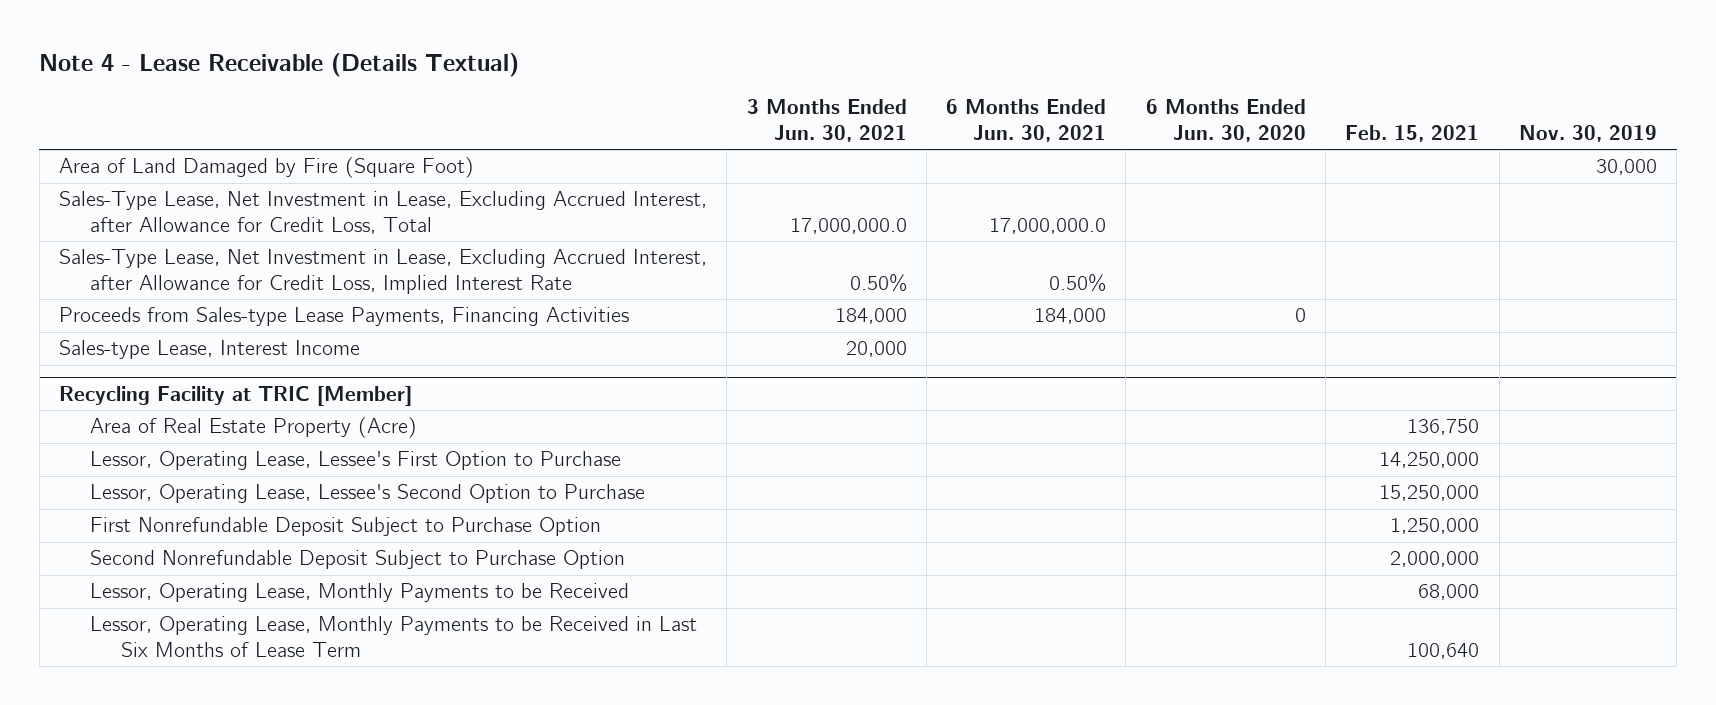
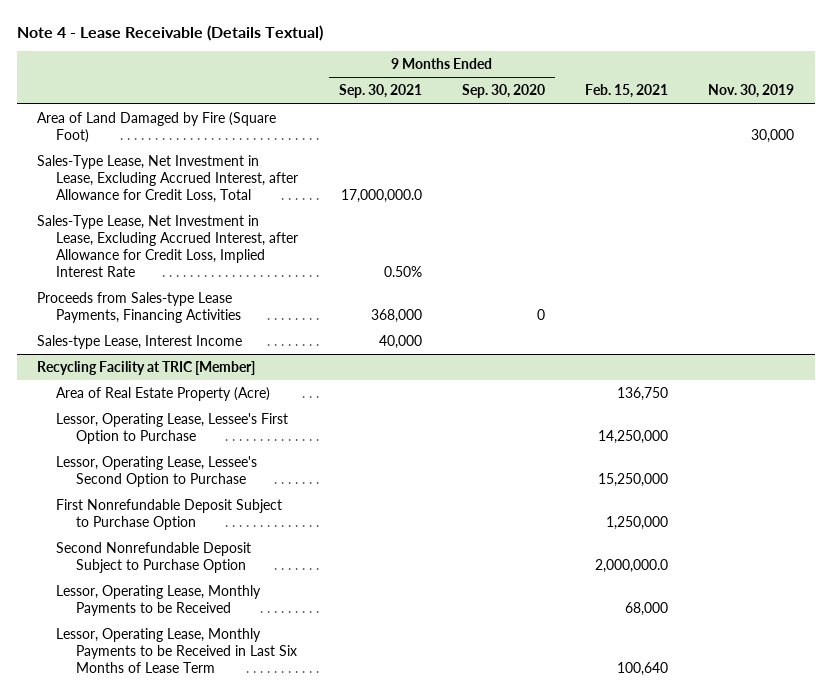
- | 3 Months Ended Jun. 30, 2021 | 6 Months Ended Jun. 30, 2021 | 6 Months Ended Jun. 30, 2020 | Feb. 15, 2021 | Nov. 30, 2019
+ | 9 Months Ended Sep. 30, 2021 | 9 Months Ended Sep. 30, 2020 | Feb. 15, 2021 | Nov. 30, 2019
@ Recycling Facility at TRIC [Member]
- Second Nonrefundable Deposit Subject to Purchase Option | | | | 2,000,000 |
+ Second Nonrefundable Deposit Subject to Purchase Option | | | 2,000,000.0 |

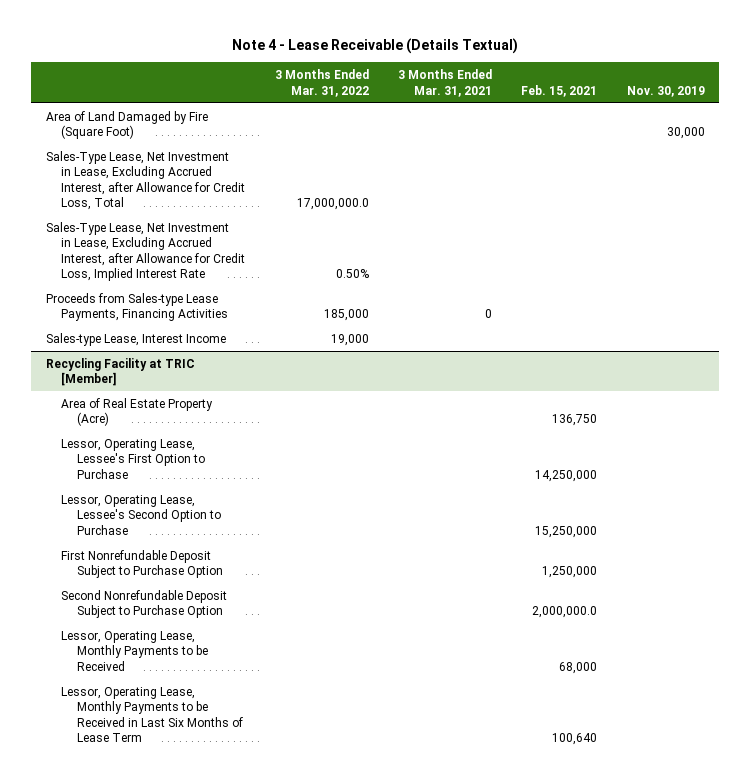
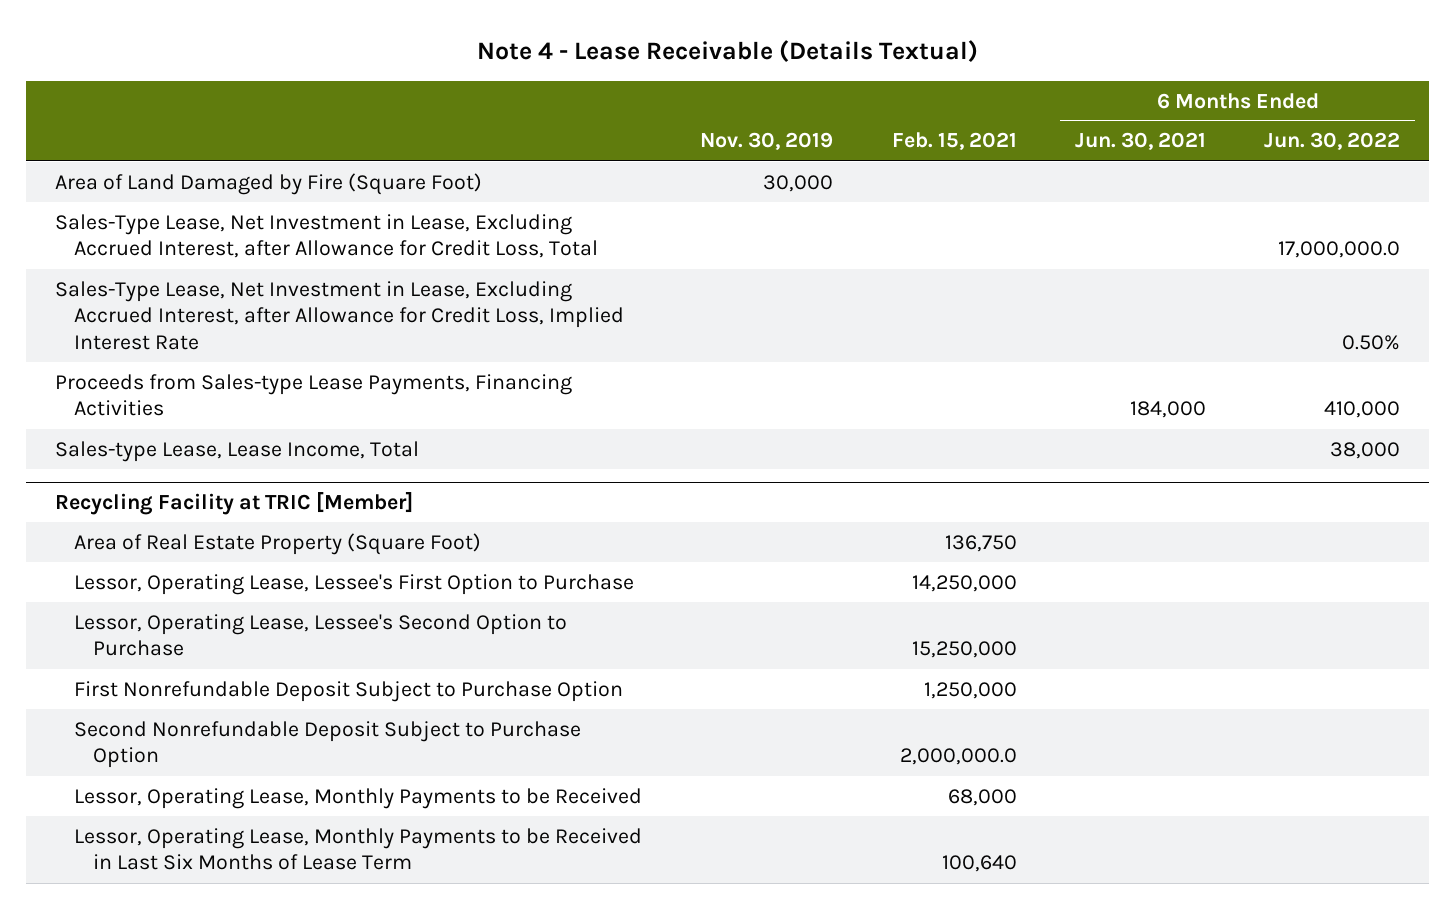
- | 3 Months Ended Mar. 31, 2022 | 3 Months Ended Mar. 31, 2021 | Feb. 15, 2021 | Nov. 30, 2019
+ | Nov. 30, 2019 | Feb. 15, 2021 | 6 Months Ended Jun. 30, 2021 | 6 Months Ended Jun. 30, 2022
- Sales-type Lease, Interest Income | 19,000 | | |
+ Sales-type Lease, Lease Income, Total | | | | 38,000
@ Recycling Facility at TRIC [Member]
- Area of Real Estate Property (Acre) | | | 136,750 |
+ Area of Real Estate Property (Square Foot) | | 136,750 | |

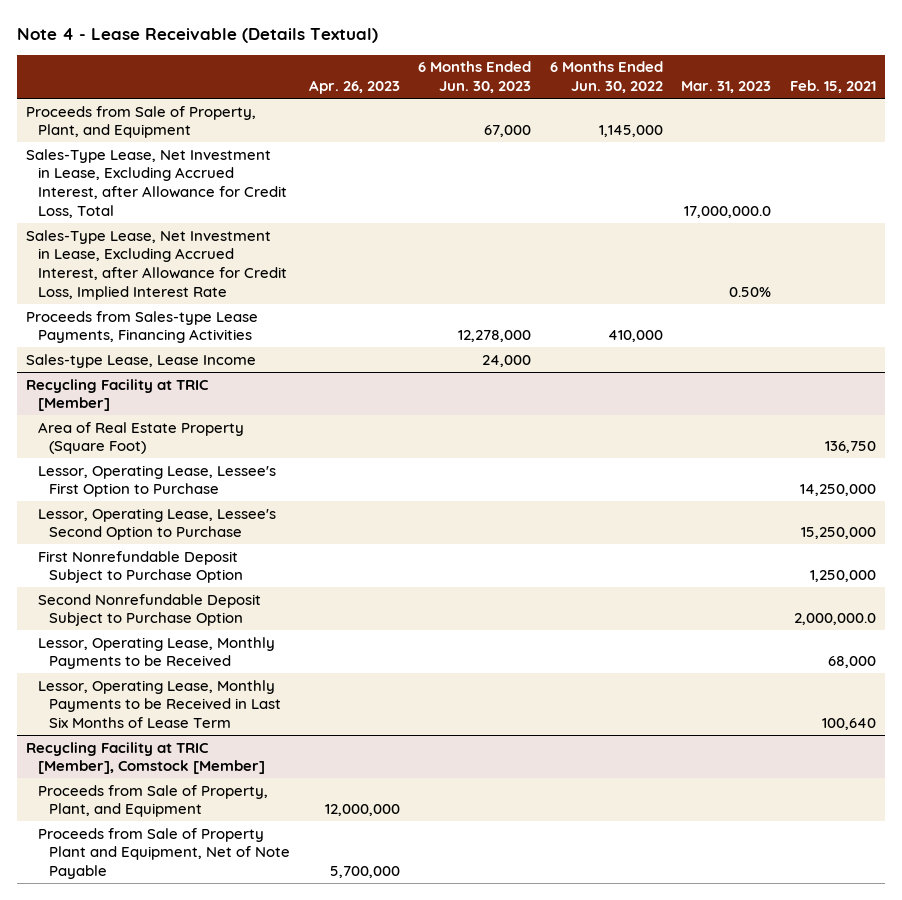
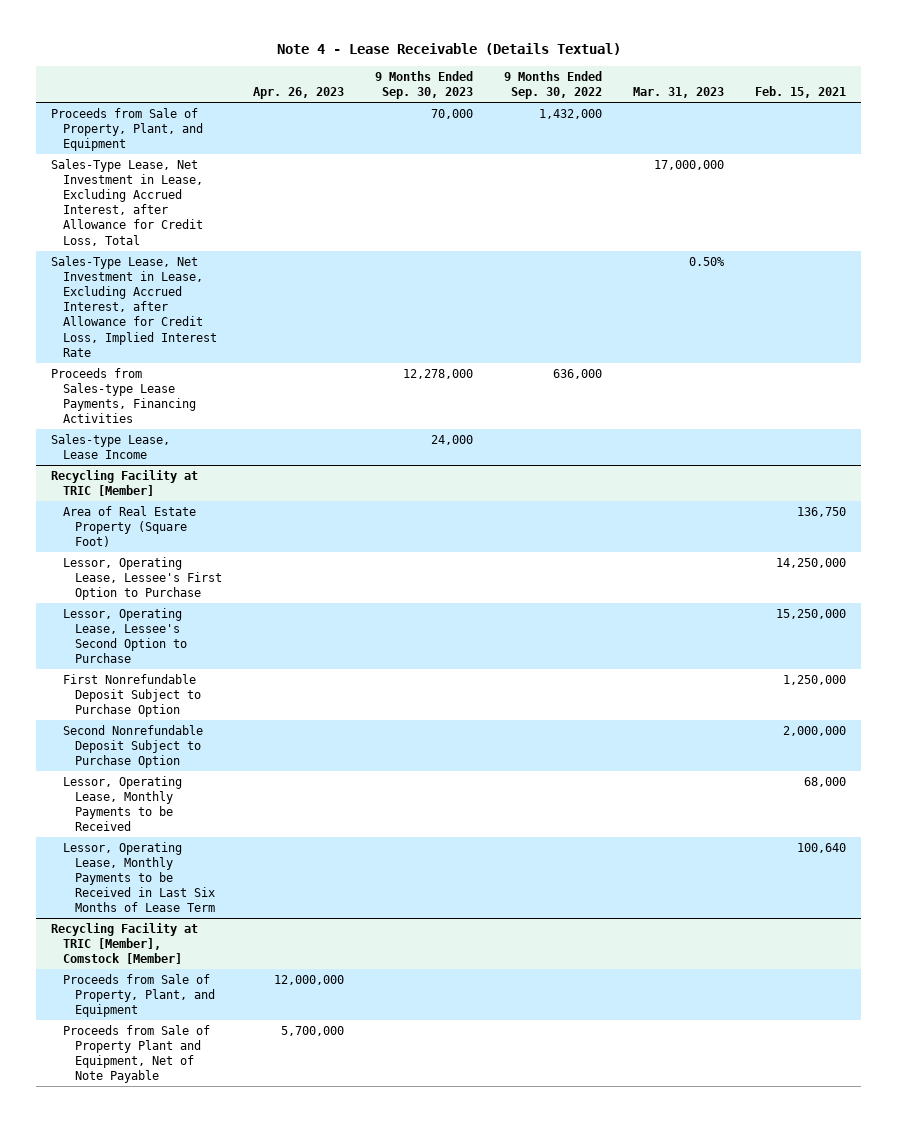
- | Apr. 26, 2023 | 6 Months Ended Jun. 30, 2023 | 6 Months Ended Jun. 30, 2022 | Mar. 31, 2023 | Feb. 15, 2021
+ | Apr. 26, 2023 | 9 Months Ended Sep. 30, 2023 | 9 Months Ended Sep. 30, 2022 | Mar. 31, 2023 | Feb. 15, 2021
- Sales-Type Lease, Net Investment in Lease, Excluding Accrued Interest, after Allowance for Credit Loss, Total | | | | 17,000,000.0 |
+ Sales-Type Lease, Net Investment in Lease, Excluding Accrued Interest, after Allowance for Credit Loss, Total | | | | 17,000,000 |
@ Recycling Facility at TRIC [Member]
- Second Nonrefundable Deposit Subject to Purchase Option | | | | | 2,000,000.0
+ Second Nonrefundable Deposit Subject to Purchase Option | | | | | 2,000,000

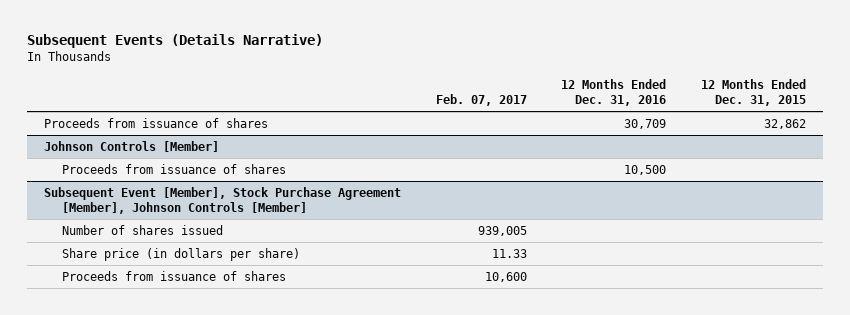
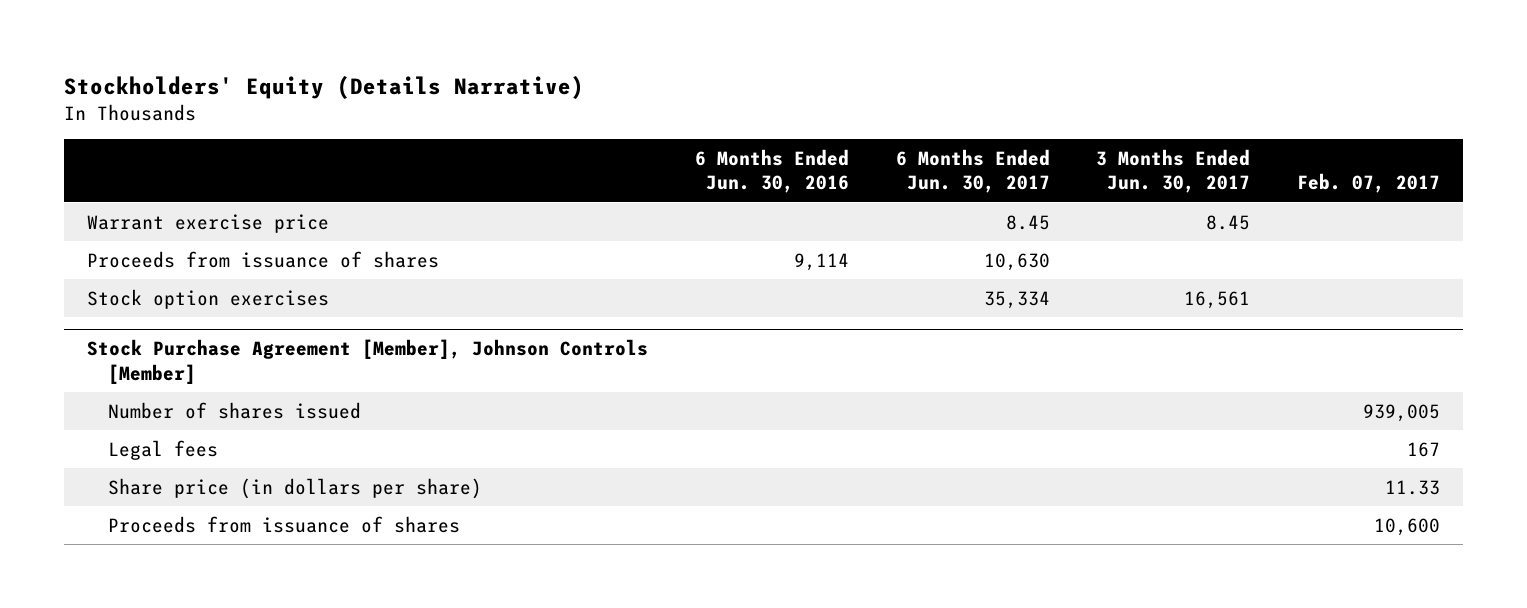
- Subsequent Events (Details Narrative)
+ Stockholders' Equity (Details Narrative)
- | Feb. 07, 2017 | 12 Months Ended Dec. 31, 2016 | 12 Months Ended Dec. 31, 2015
+ | 6 Months Ended Jun. 30, 2016 | 6 Months Ended Jun. 30, 2017 | 3 Months Ended Jun. 30, 2017 | Feb. 07, 2017
+ Warrant exercise price | | 8.45 | 8.45 |
- Johnson Controls [Member]
- Proceeds from issuance of shares | | 10,500 |
- Subsequent Event [Member], Stock Purchase Agreement [Member], Johnson Controls [Member]
+ Stock option exercises | | 35,334 | 16,561 |
+ Stock Purchase Agreement [Member], Johnson Controls [Member]
+ Legal fees | | | | 167

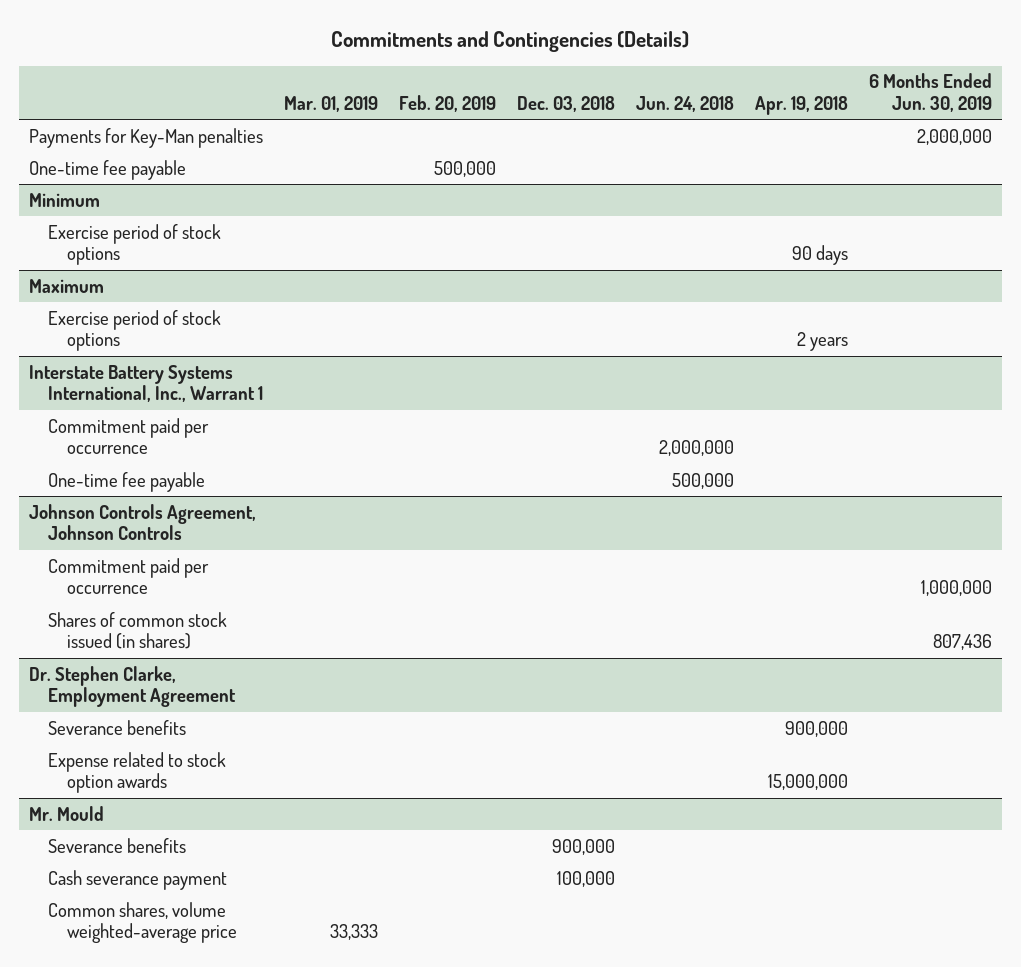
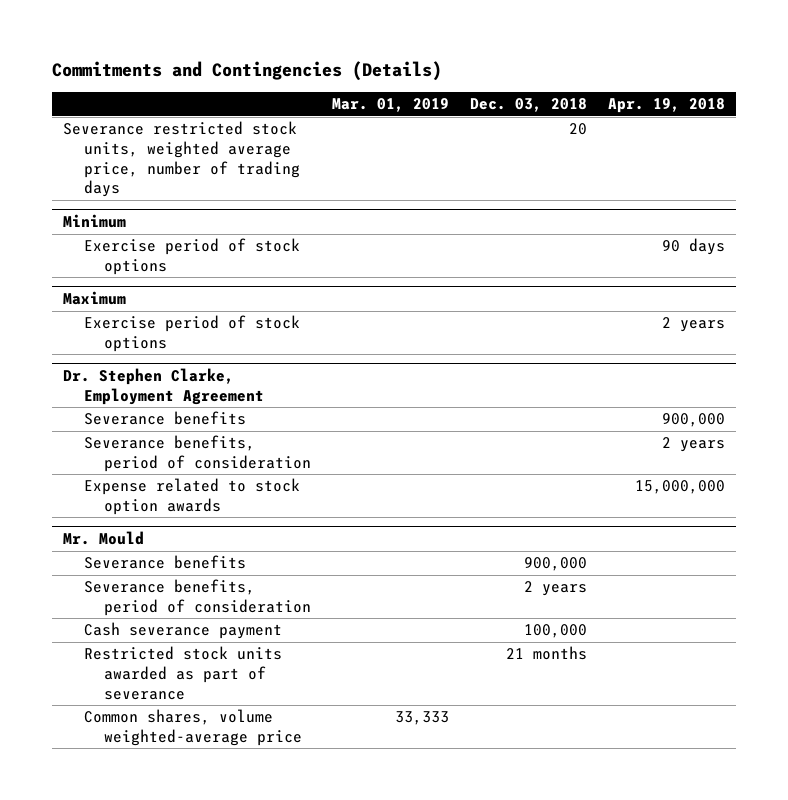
- | Mar. 01, 2019 | Feb. 20, 2019 | Dec. 03, 2018 | Jun. 24, 2018 | Apr. 19, 2018 | 6 Months Ended Jun. 30, 2019
+ | Mar. 01, 2019 | Dec. 03, 2018 | Apr. 19, 2018
- Payments for Key-Man penalties | | | | | | 2,000,000
- One-time fee payable | | 500,000 | | | |
+ Severance restricted stock units, weighted average price, number of trading days | | 20 |
- Interstate Battery Systems International, Inc., Warrant 1
- Commitment paid per occurrence | | | | 2,000,000 | |
- One-time fee payable | | | | 500,000 | |
- Johnson Controls Agreement, Johnson Controls
- Commitment paid per occurrence | | | | | | 1,000,000
- Shares of common stock issued (in shares) | | | | | | 807,436
@ Dr. Stephen Clarke, Employment Agreement
+ Severance benefits, period of consideration | | | 2 years
@ Mr. Mould
+ Severance benefits, period of consideration | | 2 years |
+ Restricted stock units awarded as part of severance | | 21 months |

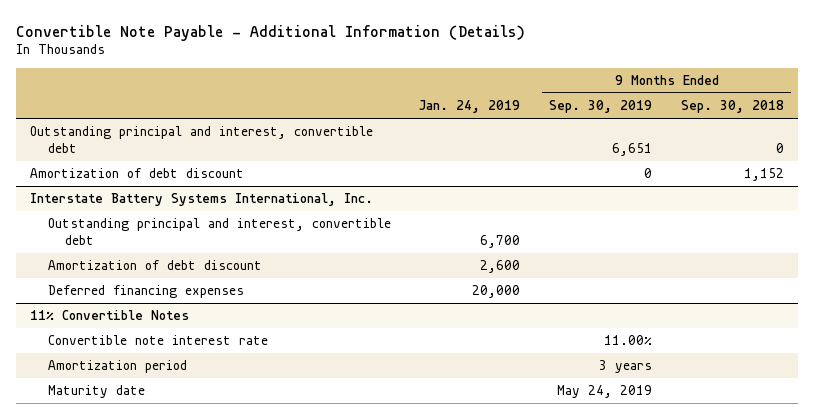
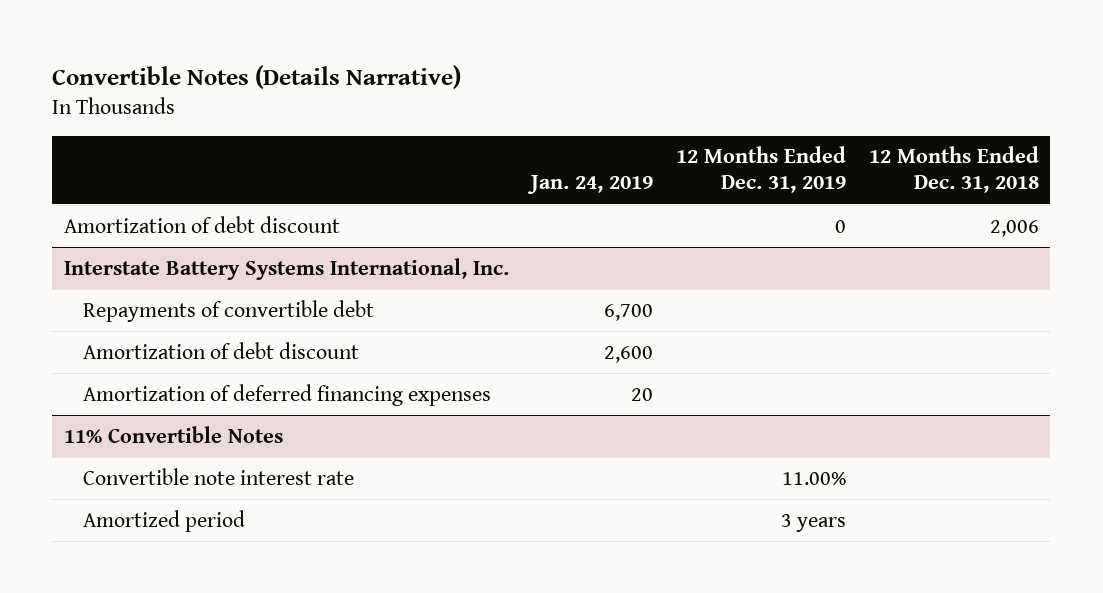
- Convertible Note Payable - Additional Information (Details)
+ Convertible Notes (Details Narrative)
- | Jan. 24, 2019 | 9 Months Ended Sep. 30, 2019 | 9 Months Ended Sep. 30, 2018
+ | Jan. 24, 2019 | 12 Months Ended Dec. 31, 2019 | 12 Months Ended Dec. 31, 2018
- Outstanding principal and interest, convertible debt | | 6,651 | 0
@ Interstate Battery Systems International, Inc.
- Outstanding principal and interest, convertible debt | 6,700 | |
+ Repayments of convertible debt | 6,700 | |
- Deferred financing expenses | 20,000 | |
+ Amortization of deferred financing expenses | 20 | |
@ 11% Convertible Notes
- Amortization period | | 3 years |
- Maturity date | | May 24, 2019 |
+ Amortized period | | 3 years |

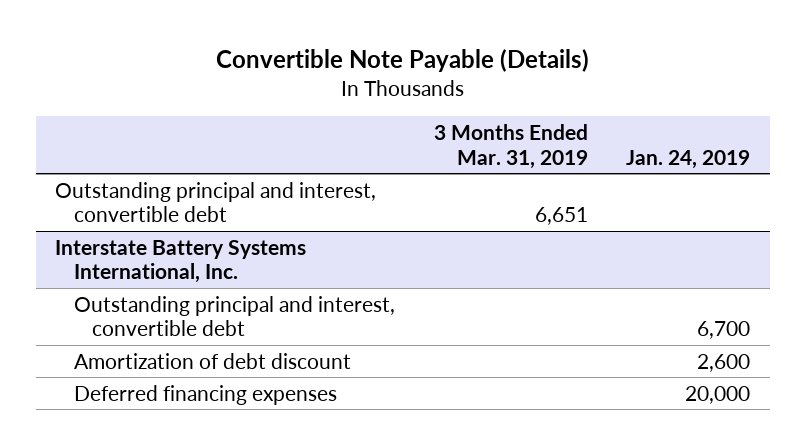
- Convertible Notes (Details Narrative)
+ Convertible Note Payable (Details)
- | Jan. 24, 2019 | 12 Months Ended Dec. 31, 2019 | 12 Months Ended Dec. 31, 2018
+ | 3 Months Ended Mar. 31, 2019 | Jan. 24, 2019
- Amortization of debt discount | | 0 | 2,006
+ Outstanding principal and interest, convertible debt | 6,651 |
@ Interstate Battery Systems International, Inc.
- Repayments of convertible debt | 6,700 | |
+ Outstanding principal and interest, convertible debt | | 6,700
- Amortization of deferred financing expenses | 20 | |
- 11% Convertible Notes
- Convertible note interest rate | | 11.00% |
- Amortized period | | 3 years |
@ Interstate Battery Systems International, Inc.
+ Deferred financing expenses | | 20,000

